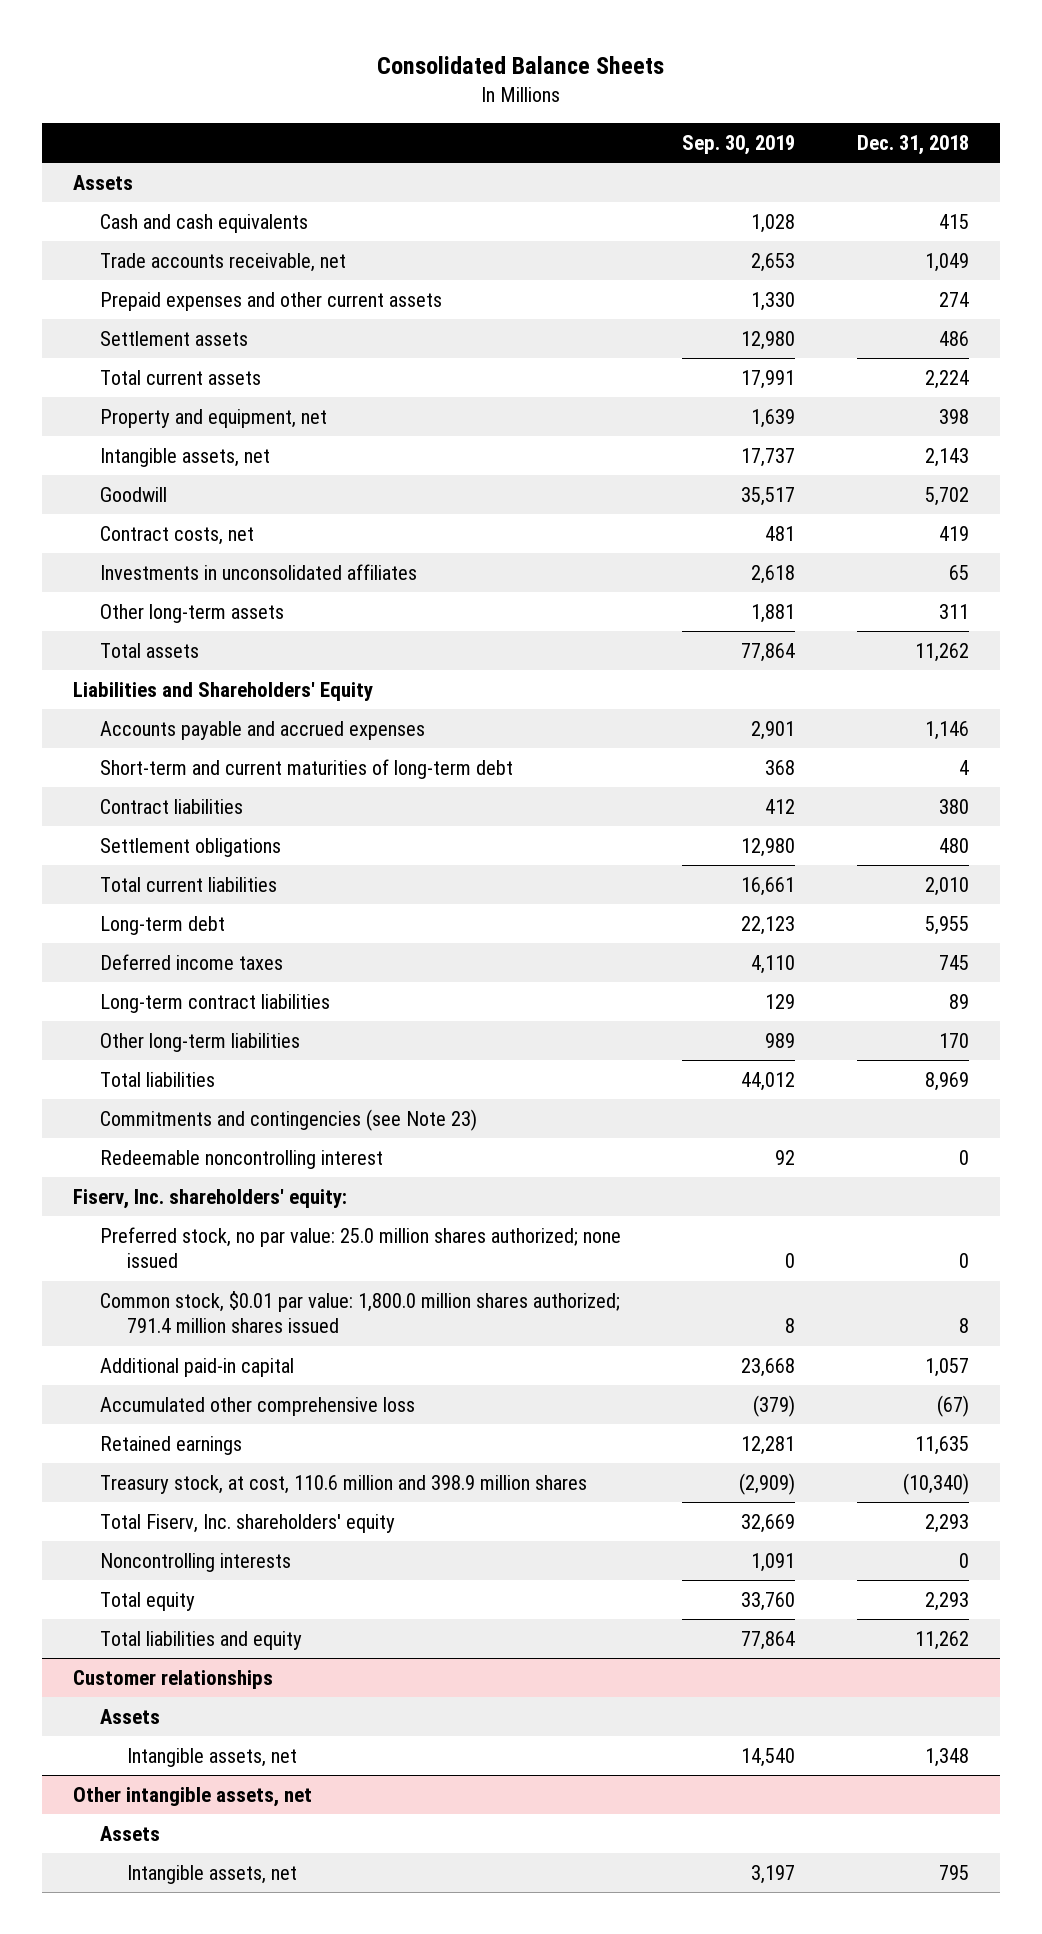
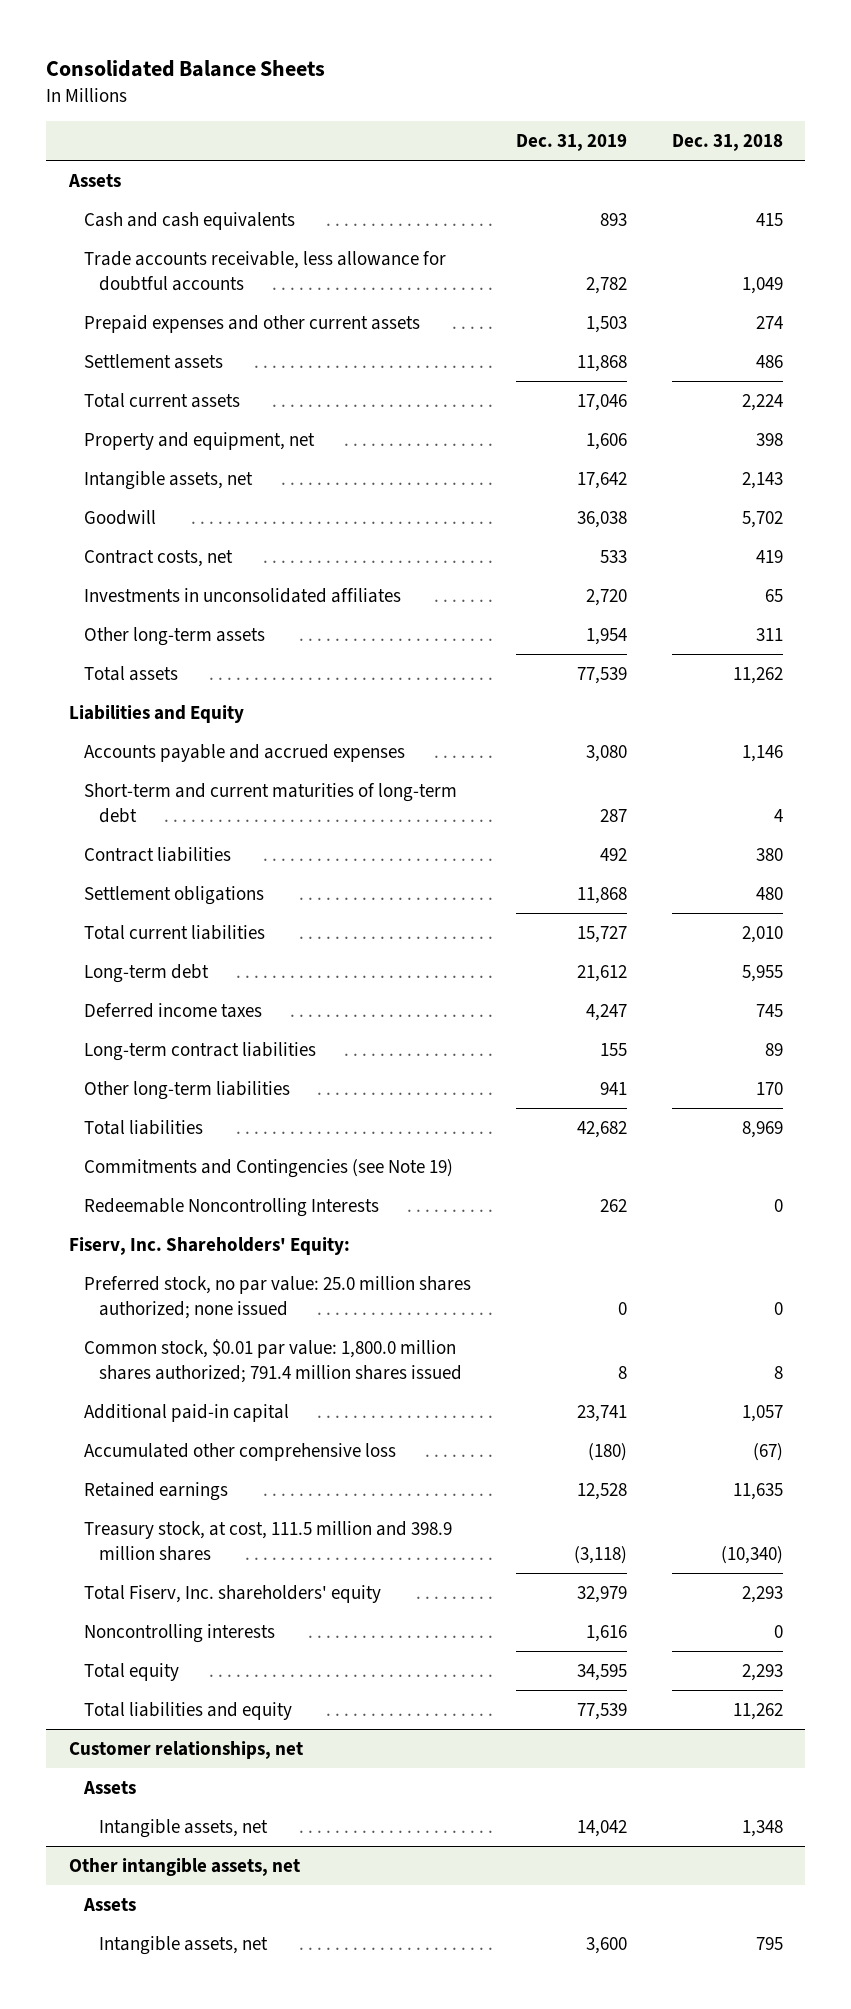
- | Sep. 30, 2019 | Dec. 31, 2018
+ | Dec. 31, 2019 | Dec. 31, 2018
- Trade accounts receivable, net | 2,653 | 1,049
+ Trade accounts receivable, less allowance for doubtful accounts | 2,782 | 1,049
- Liabilities and Shareholders' Equity
+ Liabilities and Equity
- Commitments and contingencies (see Note 23)
- Redeemable noncontrolling interest | 92 | 0
- Fiserv, Inc. shareholders' equity:
+ Commitments and Contingencies (see Note 19)
+ Redeemable Noncontrolling Interests | 262 | 0
+ Fiserv, Inc. Shareholders' Equity:
- Treasury stock, at cost, 110.6 million and 398.9 million shares | (2,909) | (10,340)
+ Treasury stock, at cost, 111.5 million and 398.9 million shares | (3,118) | (10,340)
- Customer relationships
+ Customer relationships, net

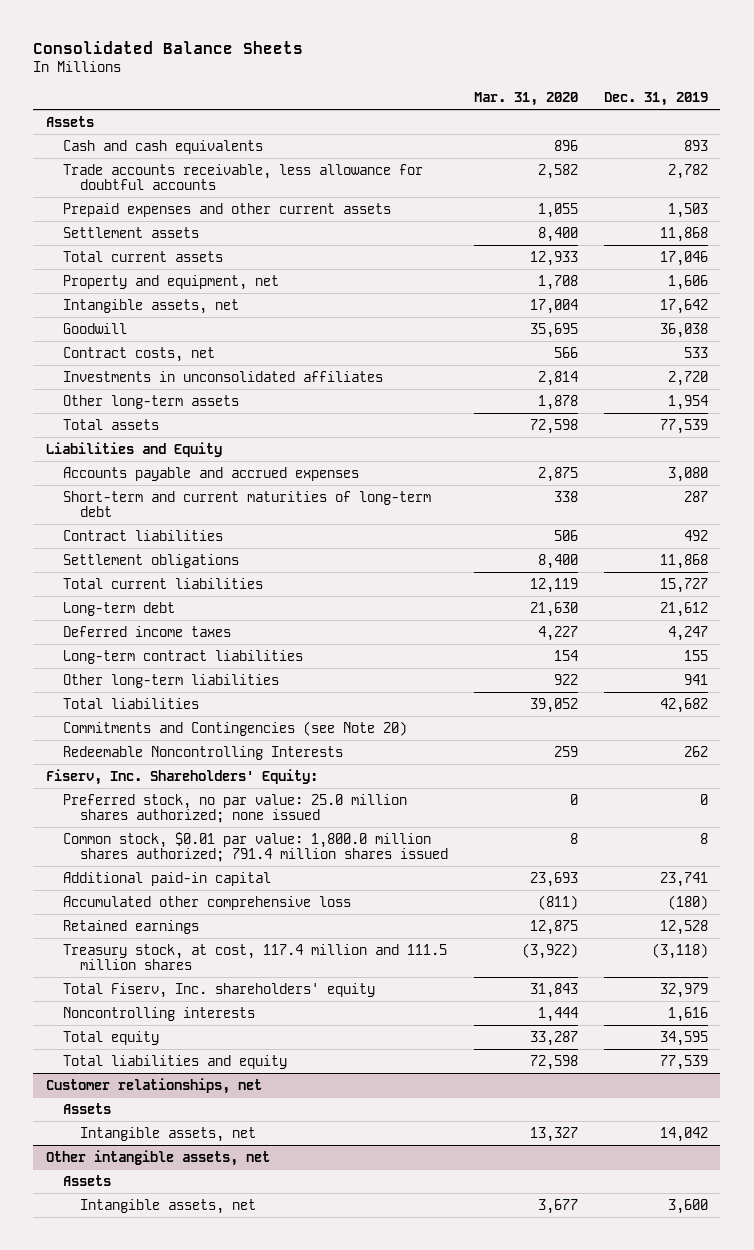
- | Dec. 31, 2019 | Dec. 31, 2018
+ | Mar. 31, 2020 | Dec. 31, 2019
- Commitments and Contingencies (see Note 19)
+ Commitments and Contingencies (see Note 20)
- Treasury stock, at cost, 111.5 million and 398.9 million shares | (3,118) | (10,340)
+ Treasury stock, at cost, 117.4 million and 111.5 million shares | (3,922) | (3,118)

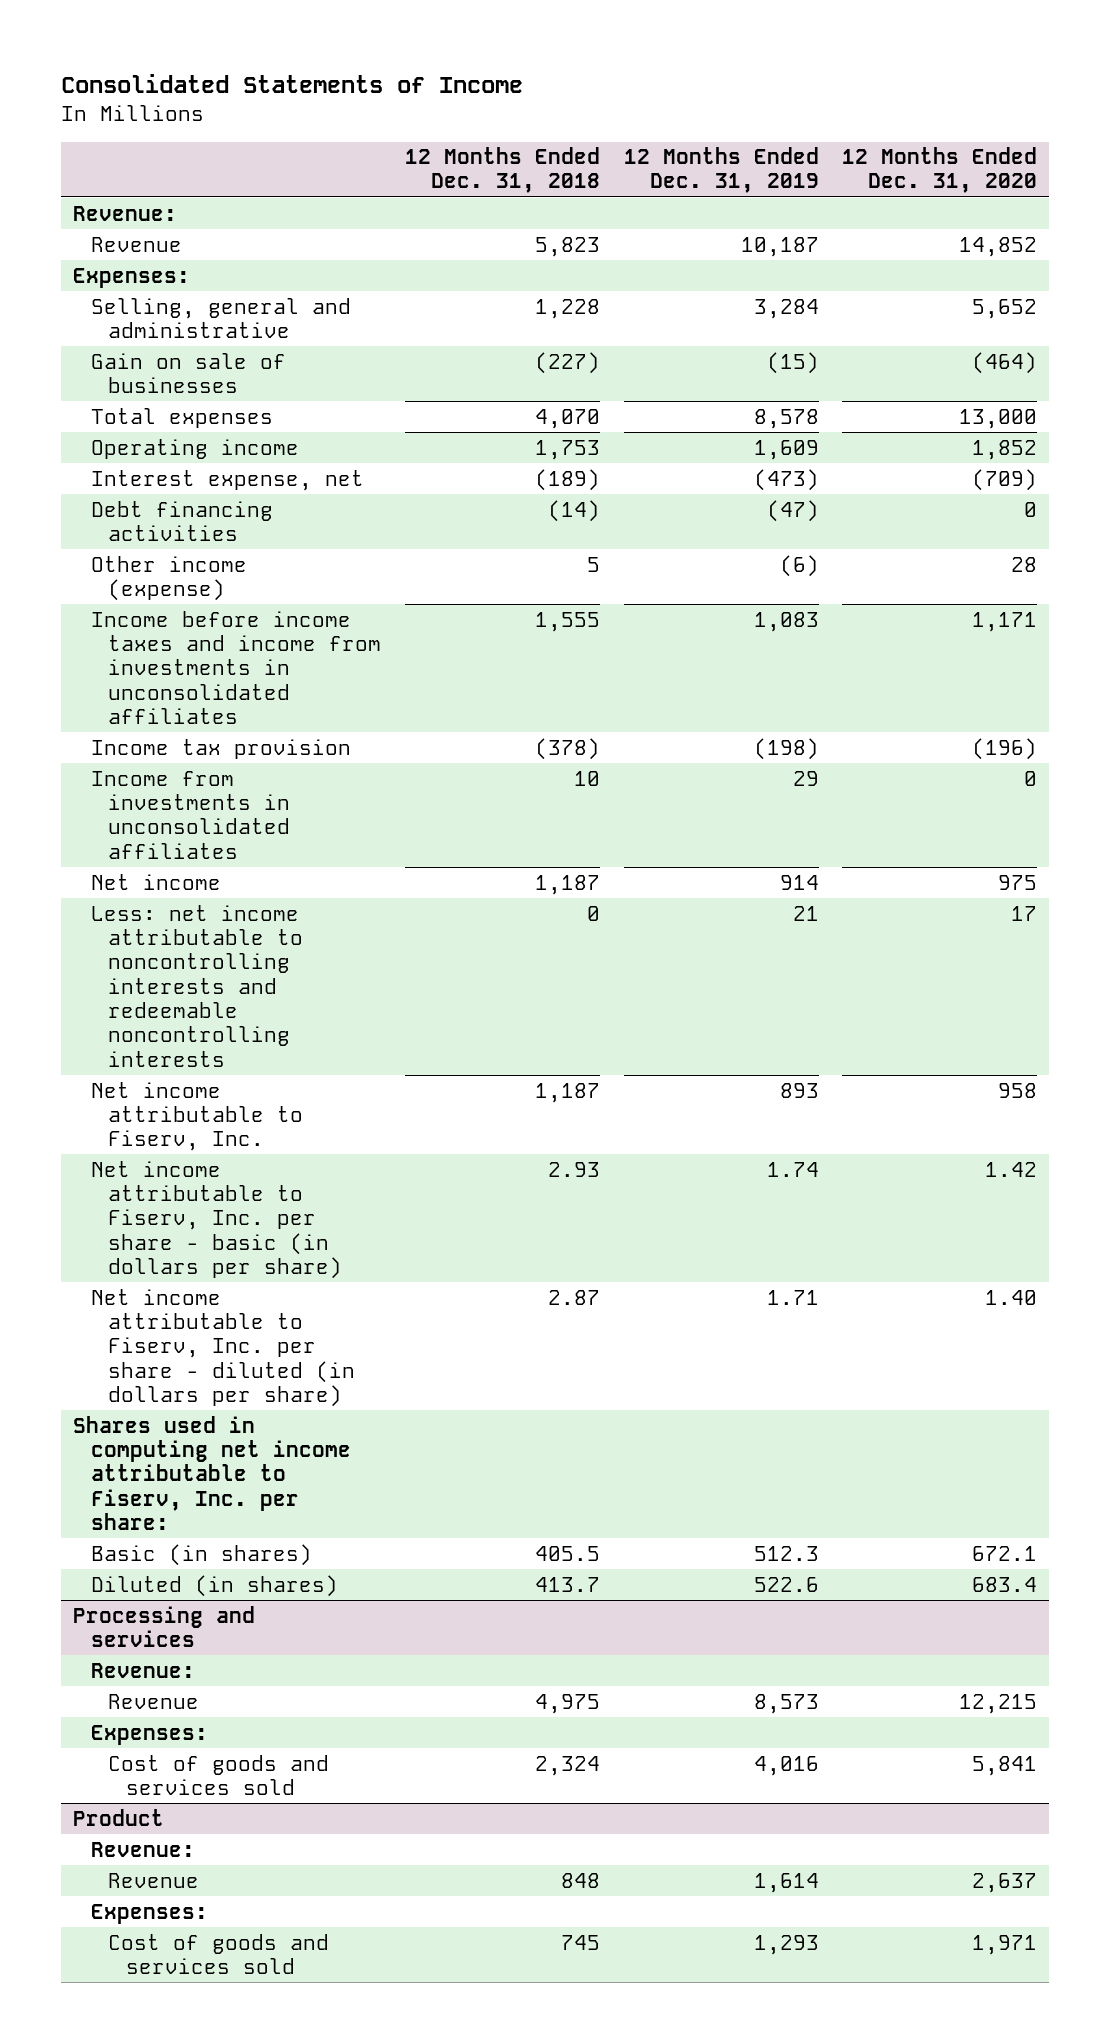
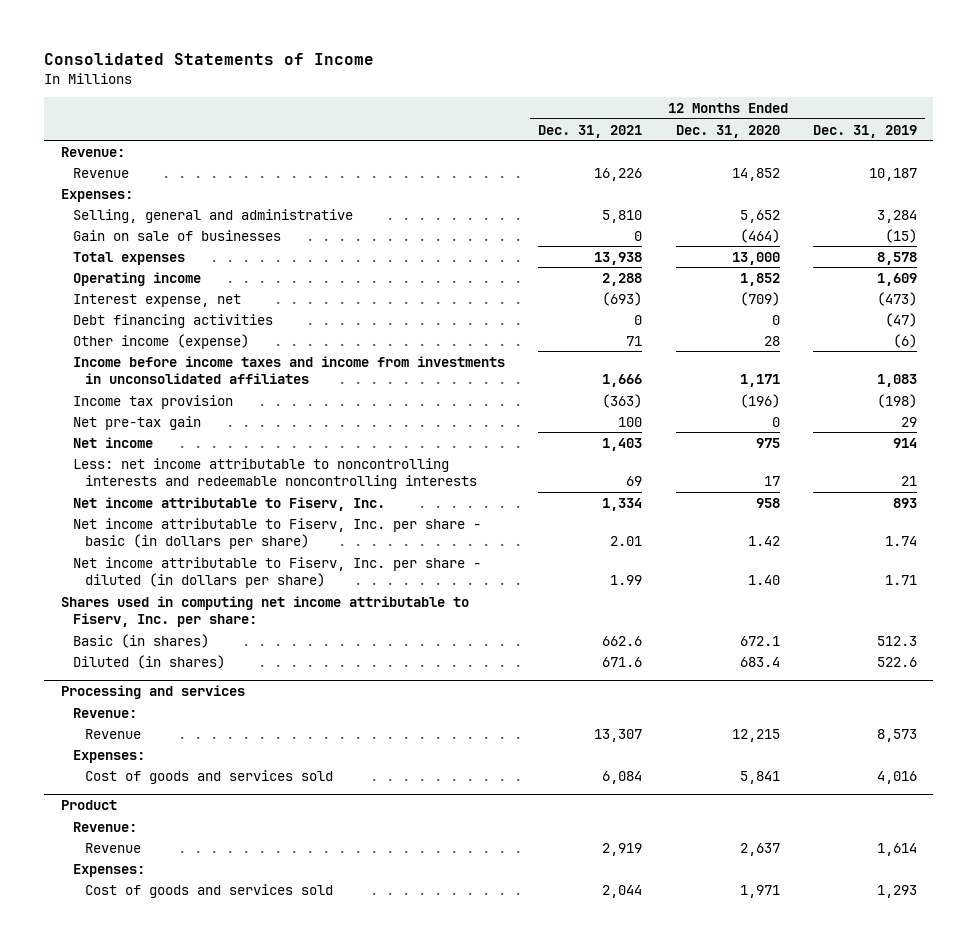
- | 12 Months Ended Dec. 31, 2018 | 12 Months Ended Dec. 31, 2019 | 12 Months Ended Dec. 31, 2020
+ | 12 Months Ended Dec. 31, 2021 | 12 Months Ended Dec. 31, 2020 | 12 Months Ended Dec. 31, 2019
- Income from investments in unconsolidated affiliates | 10 | 29 | 0
+ Net pre-tax gain | 100 | 0 | 29

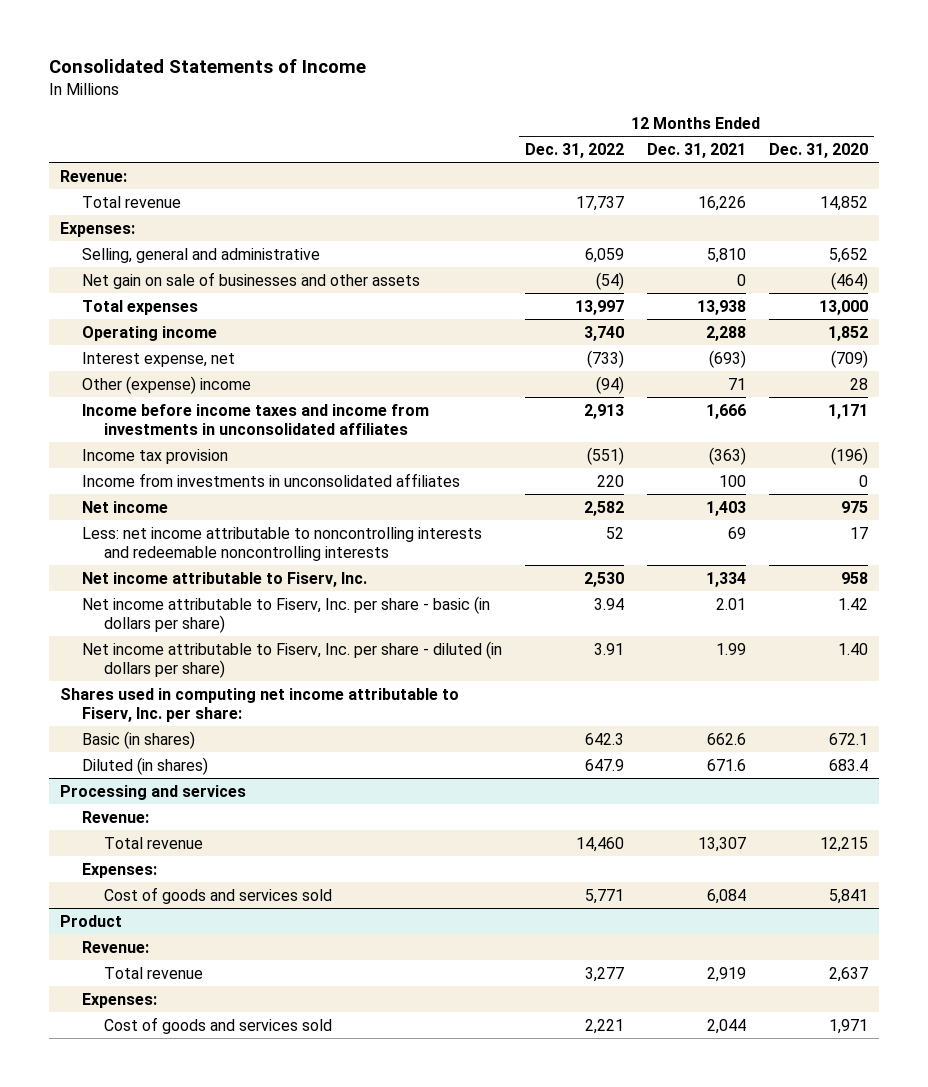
- | 12 Months Ended Dec. 31, 2021 | 12 Months Ended Dec. 31, 2020 | 12 Months Ended Dec. 31, 2019
+ | 12 Months Ended Dec. 31, 2022 | 12 Months Ended Dec. 31, 2021 | 12 Months Ended Dec. 31, 2020
- Revenue | 16,226 | 14,852 | 10,187
+ Total revenue | 17,737 | 16,226 | 14,852
- Gain on sale of businesses | 0 | (464) | (15)
+ Net gain on sale of businesses and other assets | (54) | 0 | (464)
- Debt financing activities | 0 | 0 | (47)
- Other income (expense) | 71 | 28 | (6)
+ Other (expense) income | (94) | 71 | 28
- Net pre-tax gain | 100 | 0 | 29
+ Income from investments in unconsolidated affiliates | 220 | 100 | 0
@ Processing and services
- Revenue | 13,307 | 12,215 | 8,573
+ Total revenue | 14,460 | 13,307 | 12,215
@ Product
- Revenue | 2,919 | 2,637 | 1,614
+ Total revenue | 3,277 | 2,919 | 2,637

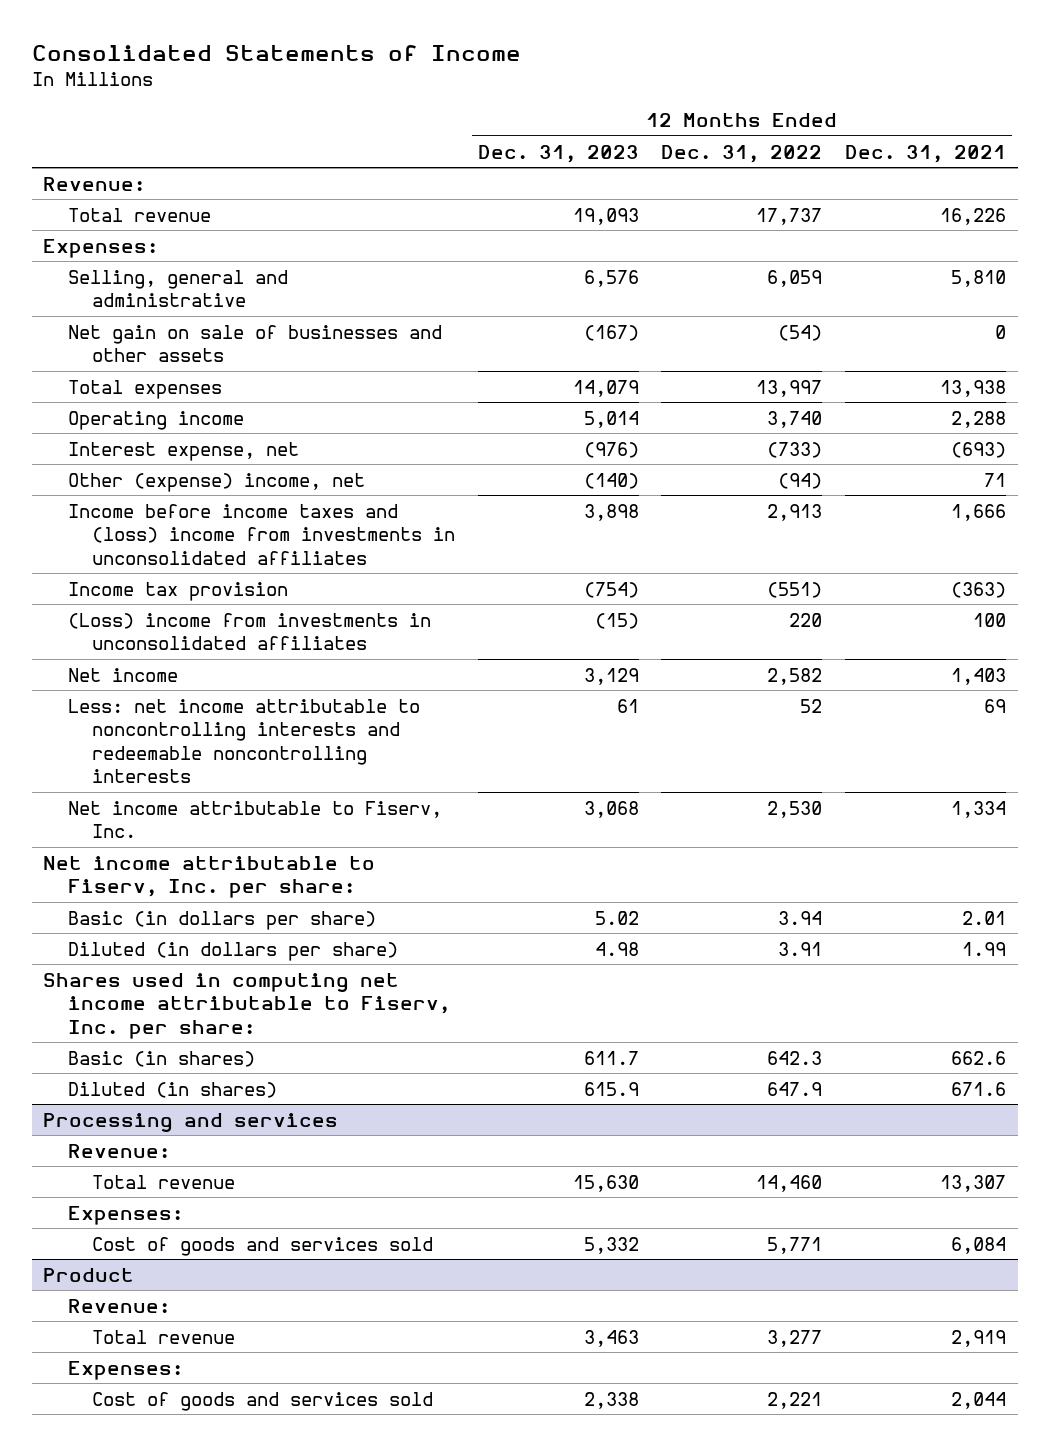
- | 12 Months Ended Dec. 31, 2022 | 12 Months Ended Dec. 31, 2021 | 12 Months Ended Dec. 31, 2020
+ | 12 Months Ended Dec. 31, 2023 | 12 Months Ended Dec. 31, 2022 | 12 Months Ended Dec. 31, 2021
- Other (expense) income | (94) | 71 | 28
- Income before income taxes and income from investments in unconsolidated affiliates | 2,913 | 1,666 | 1,171
+ Other (expense) income, net | (140) | (94) | 71
+ Income before income taxes and (loss) income from investments in unconsolidated affiliates | 3,898 | 2,913 | 1,666
- Income from investments in unconsolidated affiliates | 220 | 100 | 0
+ (Loss) income from investments in unconsolidated affiliates | (15) | 220 | 100
- Net income attributable to Fiserv, Inc. per share - basic (in dollars per share) | 3.94 | 2.01 | 1.42
- Net income attributable to Fiserv, Inc. per share - diluted (in dollars per share) | 3.91 | 1.99 | 1.40
+ Net income attributable to Fiserv, Inc. per share:
+ Basic (in dollars per share) | 5.02 | 3.94 | 2.01
+ Diluted (in dollars per share) | 4.98 | 3.91 | 1.99

